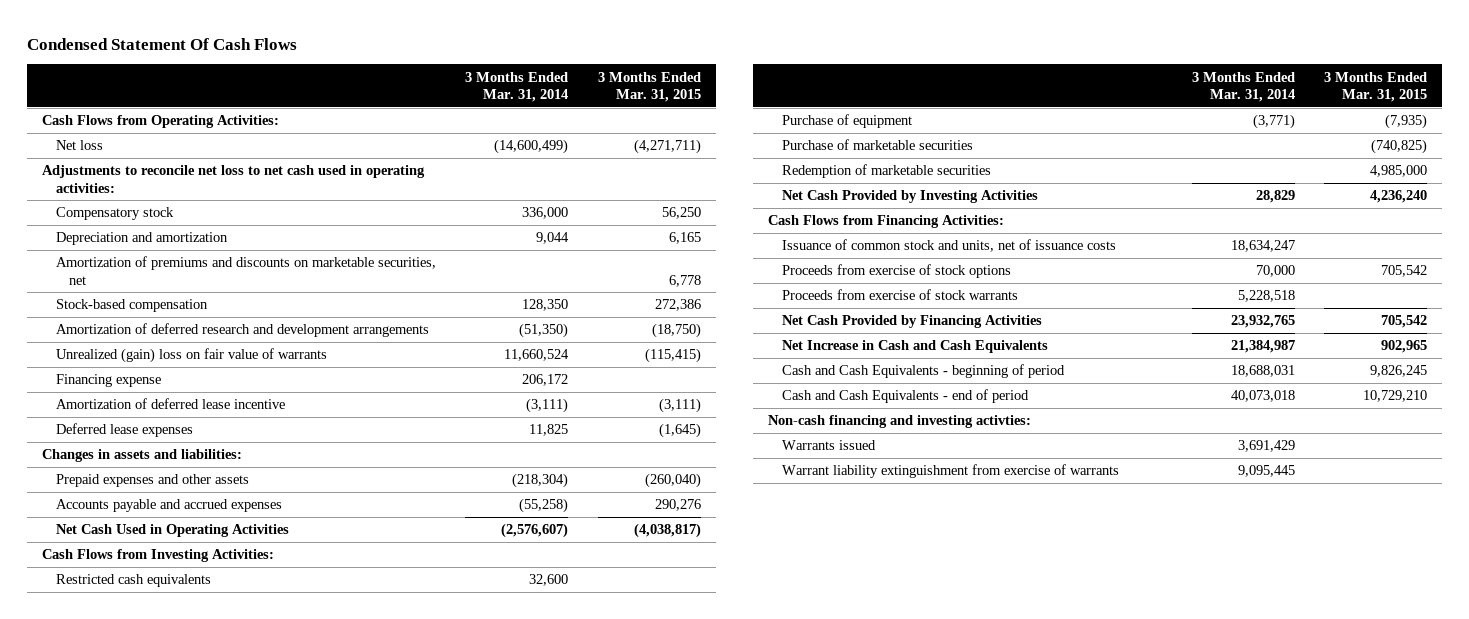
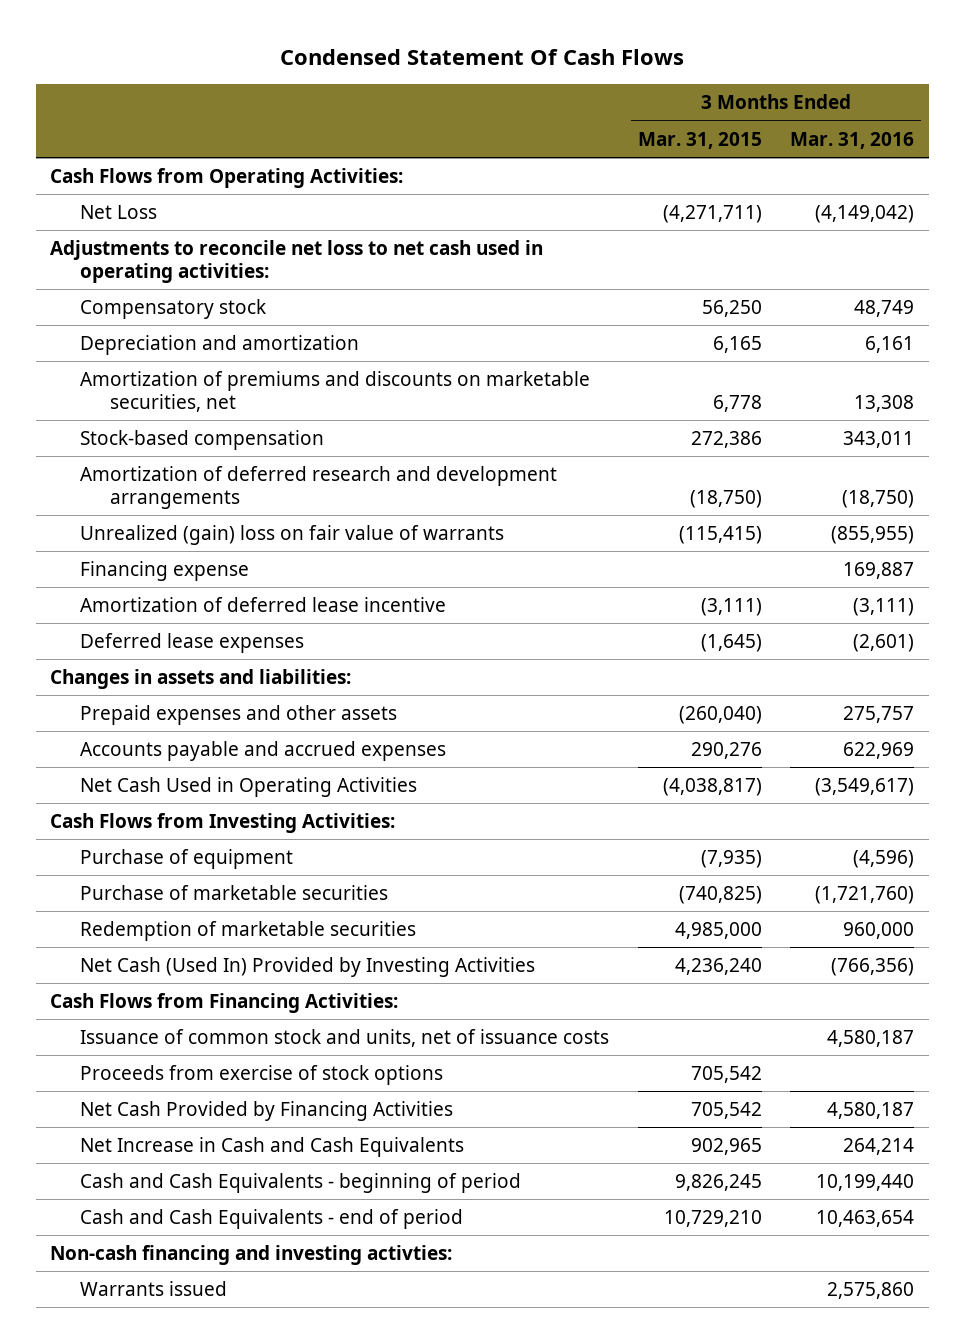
- | 3 Months Ended Mar. 31, 2014 | 3 Months Ended Mar. 31, 2015
+ | 3 Months Ended Mar. 31, 2015 | 3 Months Ended Mar. 31, 2016
- Net loss | (14,600,499) | (4,271,711)
+ Net Loss | (4,271,711) | (4,149,042)
- Restricted cash equivalents | 32,600 |
- Net Cash Provided by Investing Activities | 28,829 | 4,236,240
+ Net Cash (Used In) Provided by Investing Activities | 4,236,240 | (766,356)
- Proceeds from exercise of stock warrants | 5,228,518 |
- Warrant liability extinguishment from exercise of warrants | 9,095,445 |

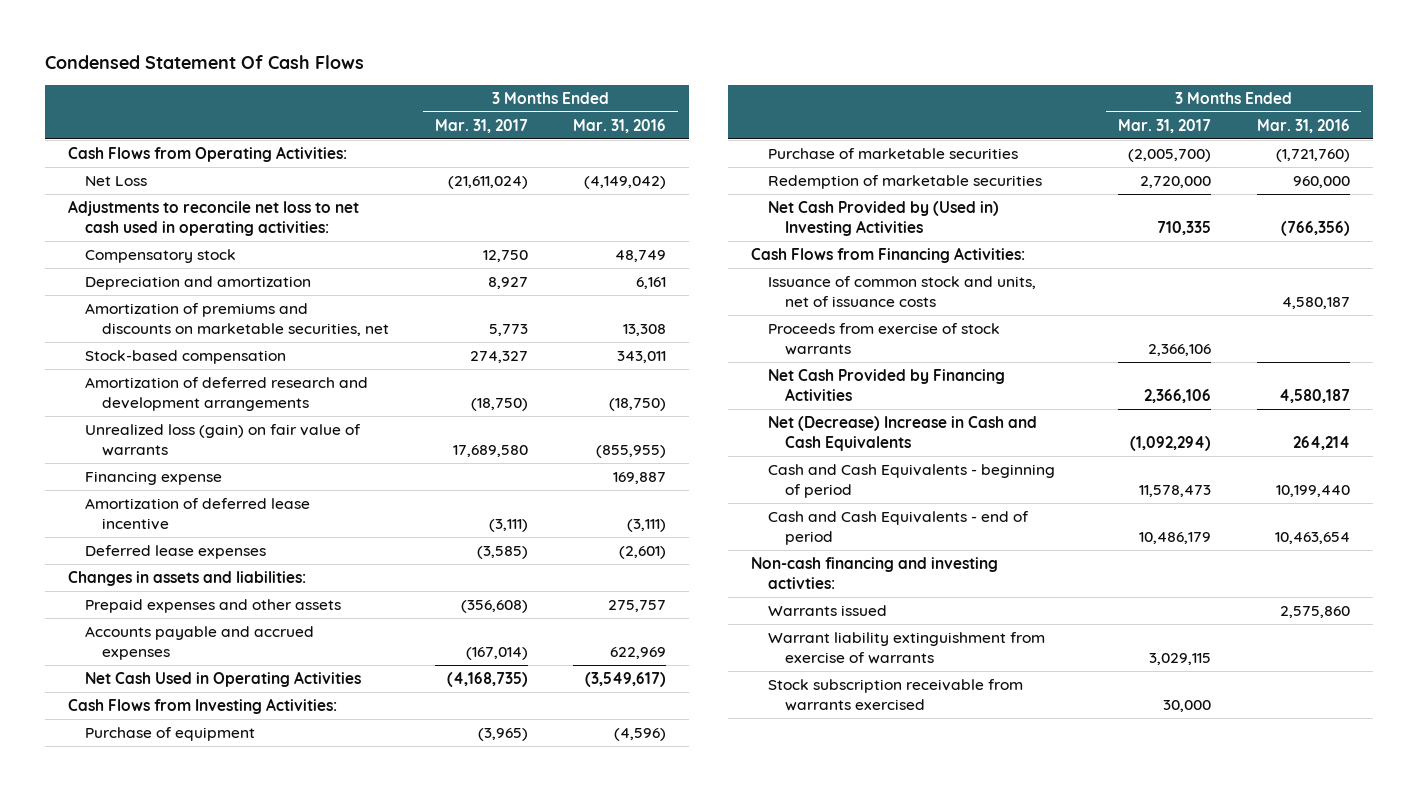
- | 3 Months Ended Mar. 31, 2015 | 3 Months Ended Mar. 31, 2016
+ | 3 Months Ended Mar. 31, 2017 | 3 Months Ended Mar. 31, 2016
- Unrealized (gain) loss on fair value of warrants | (115,415) | (855,955)
+ Unrealized loss (gain) on fair value of warrants | 17,689,580 | (855,955)
- Net Cash (Used In) Provided by Investing Activities | 4,236,240 | (766,356)
+ Net Cash Provided by (Used in) Investing Activities | 710,335 | (766,356)
- Proceeds from exercise of stock options | 705,542 |
+ Proceeds from exercise of stock warrants | 2,366,106 |
- Net Increase in Cash and Cash Equivalents | 902,965 | 264,214
+ Net (Decrease) Increase in Cash and Cash Equivalents | (1,092,294) | 264,214
+ Warrant liability extinguishment from exercise of warrants | 3,029,115 |
+ Stock subscription receivable from warrants exercised | 30,000 |

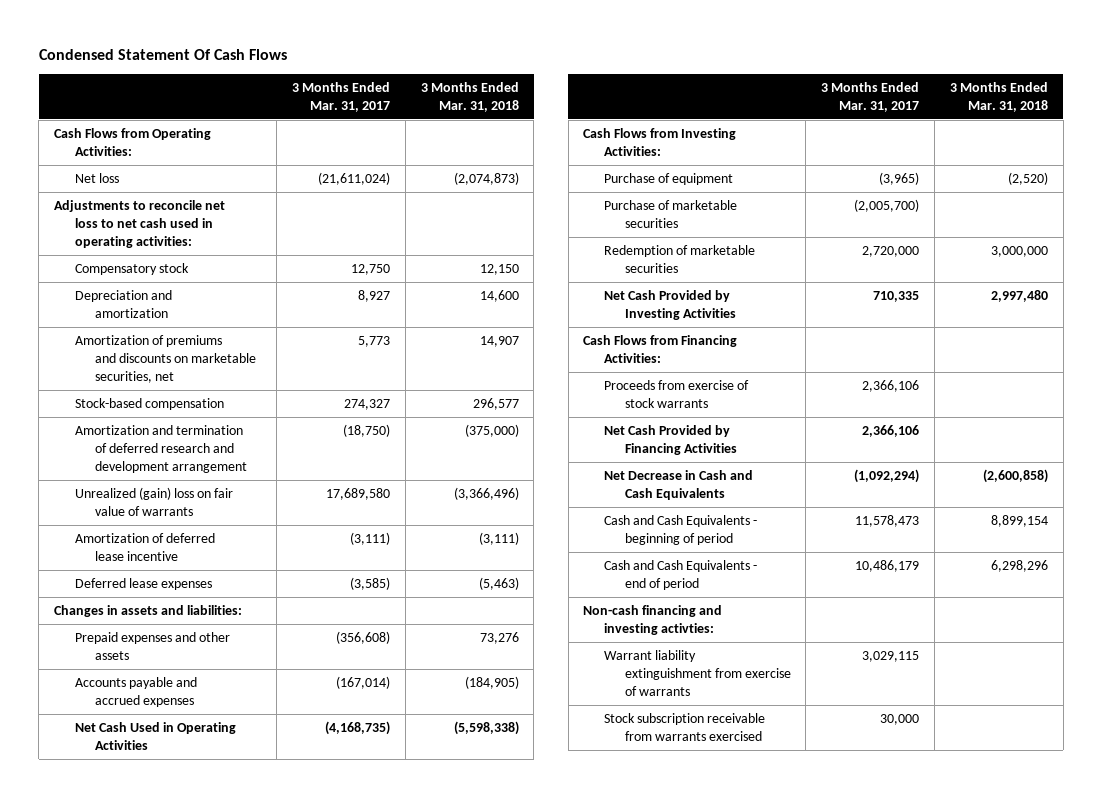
- | 3 Months Ended Mar. 31, 2017 | 3 Months Ended Mar. 31, 2016
+ | 3 Months Ended Mar. 31, 2017 | 3 Months Ended Mar. 31, 2018
- Net Loss | (21,611,024) | (4,149,042)
+ Net loss | (21,611,024) | (2,074,873)
- Amortization of deferred research and development arrangements | (18,750) | (18,750)
- Unrealized loss (gain) on fair value of warrants | 17,689,580 | (855,955)
- Financing expense | | 169,887
+ Amortization and termination of deferred research and development arrangement | (18,750) | (375,000)
+ Unrealized (gain) loss on fair value of warrants | 17,689,580 | (3,366,496)
- Net Cash Provided by (Used in) Investing Activities | 710,335 | (766,356)
+ Net Cash Provided by Investing Activities | 710,335 | 2,997,480
- Issuance of common stock and units, net of issuance costs | | 4,580,187
- Net (Decrease) Increase in Cash and Cash Equivalents | (1,092,294) | 264,214
+ Net Decrease in Cash and Cash Equivalents | (1,092,294) | (2,600,858)
- Warrants issued | | 2,575,860

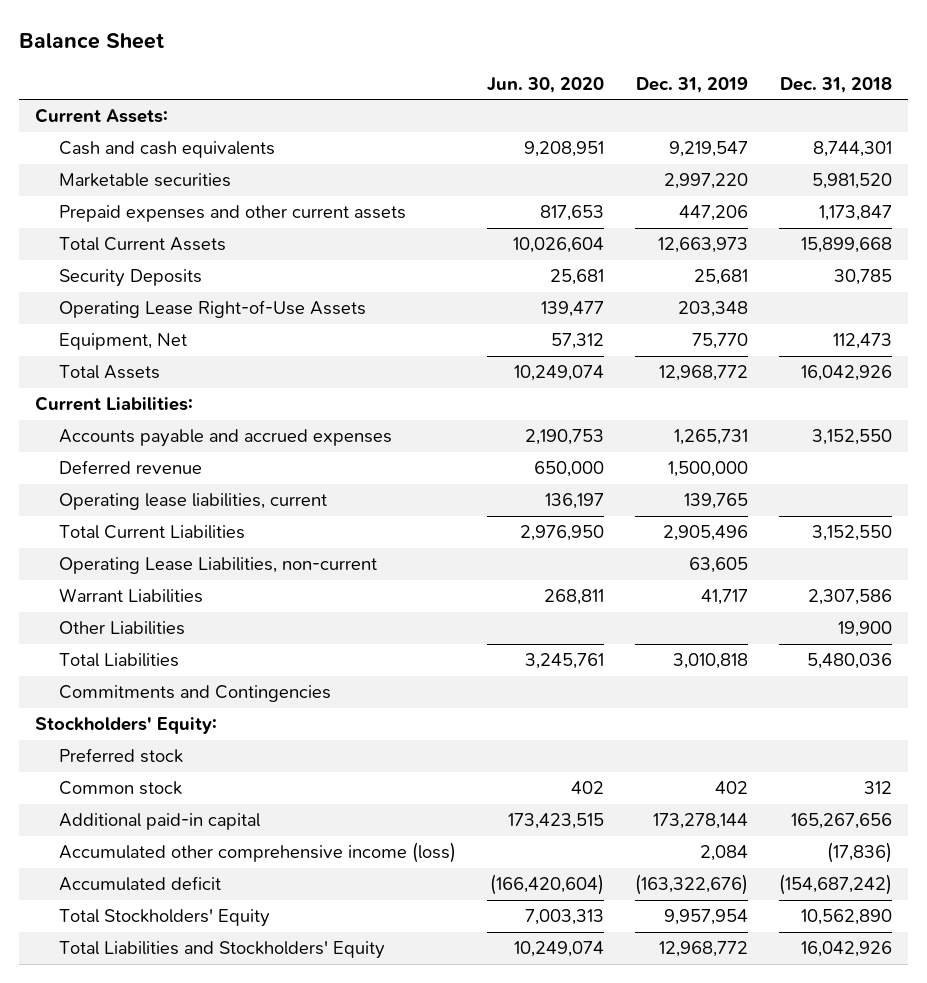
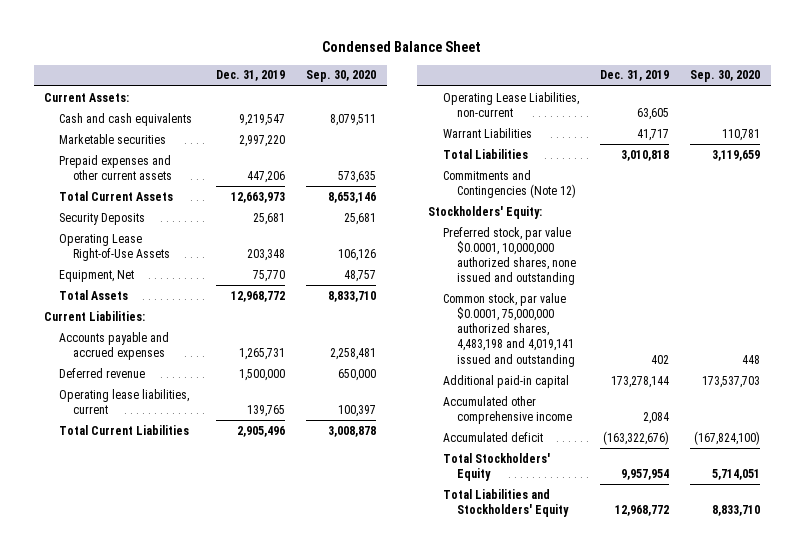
- Balance Sheet
+ Condensed Balance Sheet
- | Jun. 30, 2020 | Dec. 31, 2019 | Dec. 31, 2018
+ | Dec. 31, 2019 | Sep. 30, 2020
- Other Liabilities | | | 19,900
- Commitments and Contingencies
+ Commitments and Contingencies (Note 12)
- Preferred stock
- Common stock | 402 | 402 | 312
+ Preferred stock, par value $0.0001, 10,000,000 authorized shares, none issued and outstanding
+ Common stock, par value $0.0001, 75,000,000 authorized shares, 4,483,198 and 4,019,141 issued and outstanding | 402 | 448
- Accumulated other comprehensive income (loss) | | 2,084 | (17,836)
+ Accumulated other comprehensive income | 2,084 |

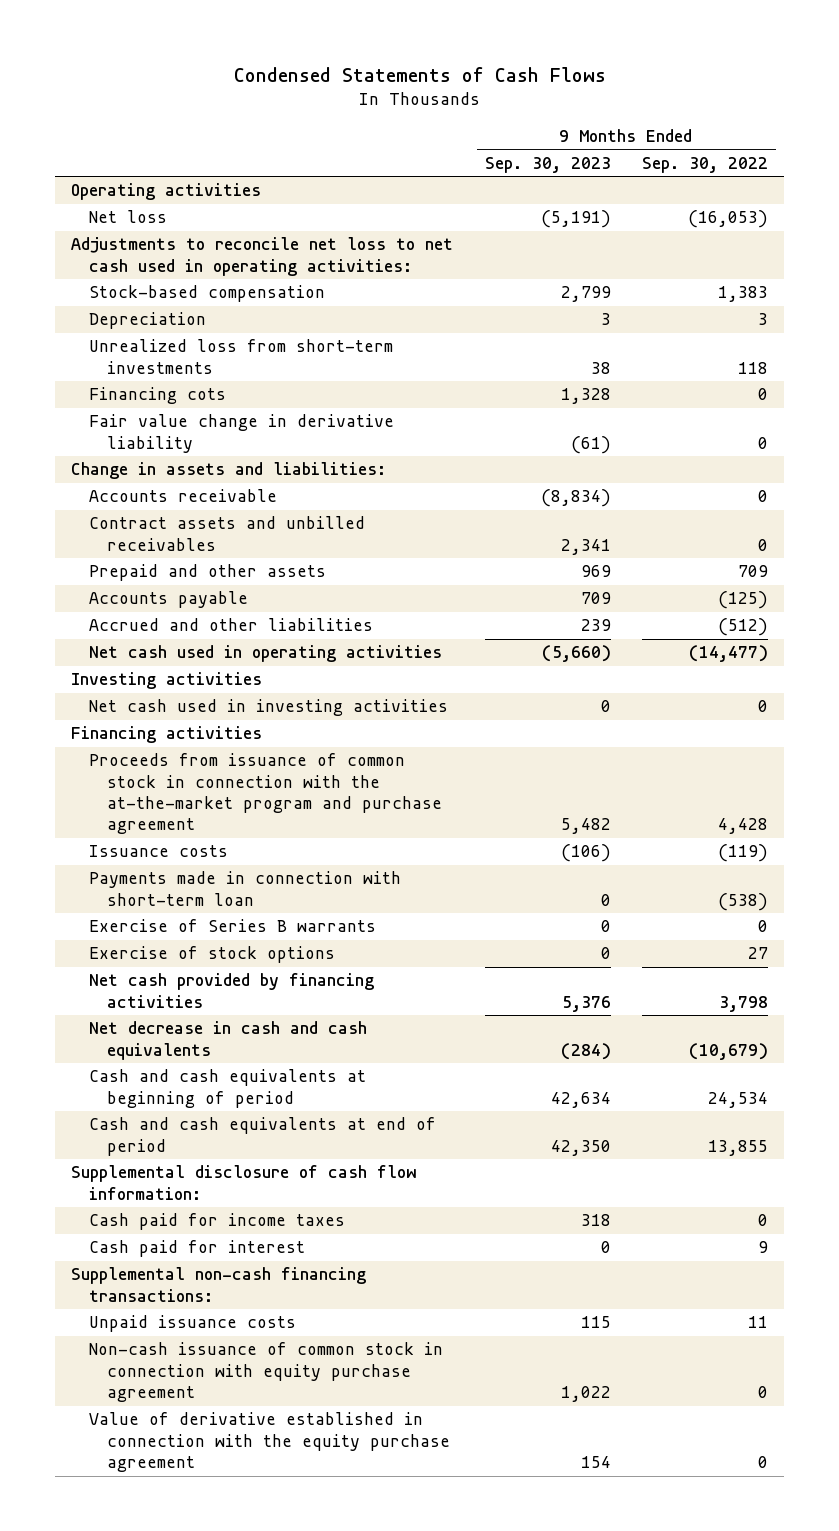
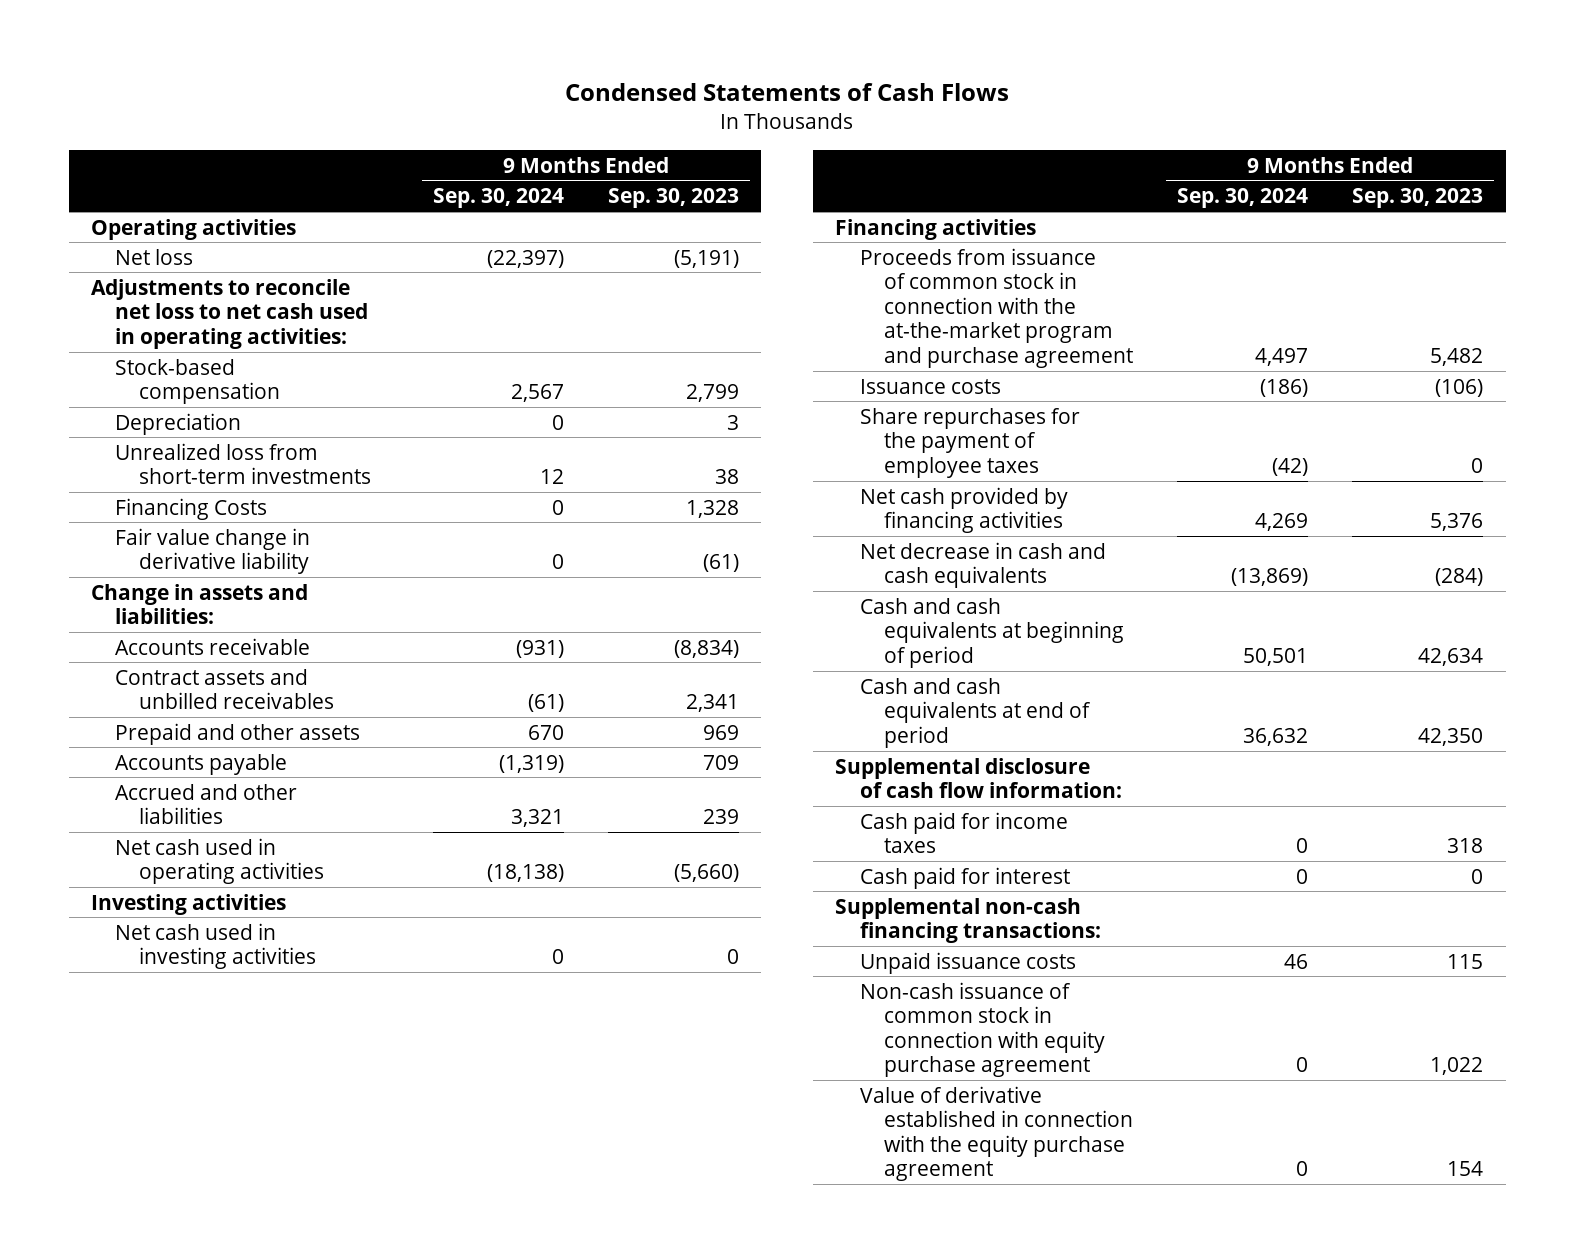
- | 9 Months Ended Sep. 30, 2023 | 9 Months Ended Sep. 30, 2022
+ | 9 Months Ended Sep. 30, 2024 | 9 Months Ended Sep. 30, 2023
- Financing cots | 1,328 | 0
+ Financing Costs | 0 | 1,328
- Payments made in connection with short-term loan | 0 | (538)
- Exercise of Series B warrants | 0 | 0
- Exercise of stock options | 0 | 27
+ Share repurchases for the payment of employee taxes | (42) | 0

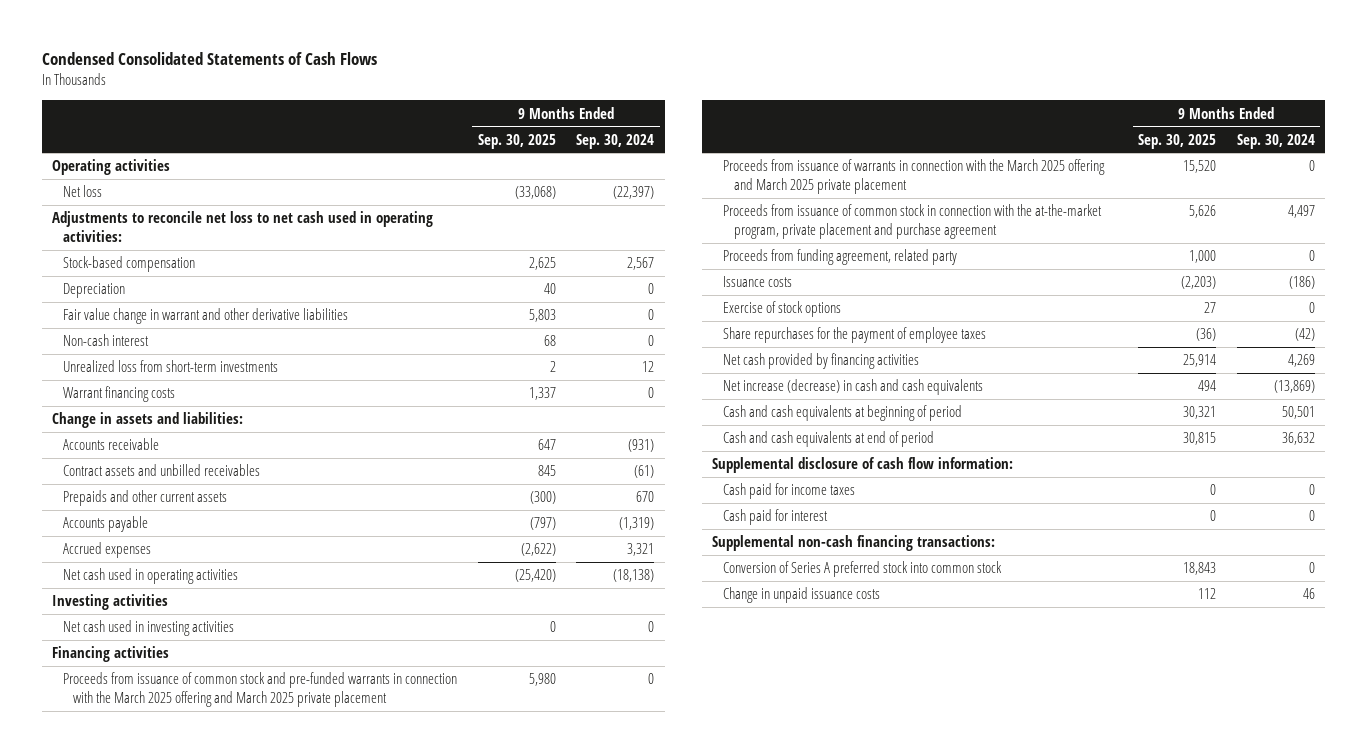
- Condensed Statements of Cash Flows
+ Condensed Consolidated Statements of Cash Flows
- | 9 Months Ended Sep. 30, 2024 | 9 Months Ended Sep. 30, 2023
+ | 9 Months Ended Sep. 30, 2025 | 9 Months Ended Sep. 30, 2024
+ Fair value change in warrant and other derivative liabilities | 5,803 | 0
+ Non-cash interest | 68 | 0
- Financing Costs | 0 | 1,328
- Fair value change in derivative liability | 0 | (61)
+ Warrant financing costs | 1,337 | 0
- Prepaid and other assets | 670 | 969
+ Prepaids and other current assets | (300) | 670
- Accrued and other liabilities | 3,321 | 239
+ Accrued expenses | (2,622) | 3,321
- Proceeds from issuance of common stock in connection with the at-the-market program and purchase agreement | 4,497 | 5,482
+ Proceeds from issuance of common stock and pre-funded warrants in connection with the March 2025 offering and March 2025 private placement | 5,980 | 0
+ Proceeds from issuance of warrants in connection with the March 2025 offering and March 2025 private placement | 15,520 | 0
+ Proceeds from issuance of common stock in connection with the at-the-market program, private placement and purchase agreement | 5,626 | 4,497
+ Proceeds from funding agreement, related party | 1,000 | 0
+ Exercise of stock options | 27 | 0
- Net decrease in cash and cash equivalents | (13,869) | (284)
+ Net increase (decrease) in cash and cash equivalents | 494 | (13,869)
- Unpaid issuance costs | 46 | 115
- Non-cash issuance of common stock in connection with equity purchase agreement | 0 | 1,022
- Value of derivative established in connection with the equity purchase agreement | 0 | 154
+ Conversion of Series A preferred stock into common stock | 18,843 | 0
+ Change in unpaid issuance costs | 112 | 46

